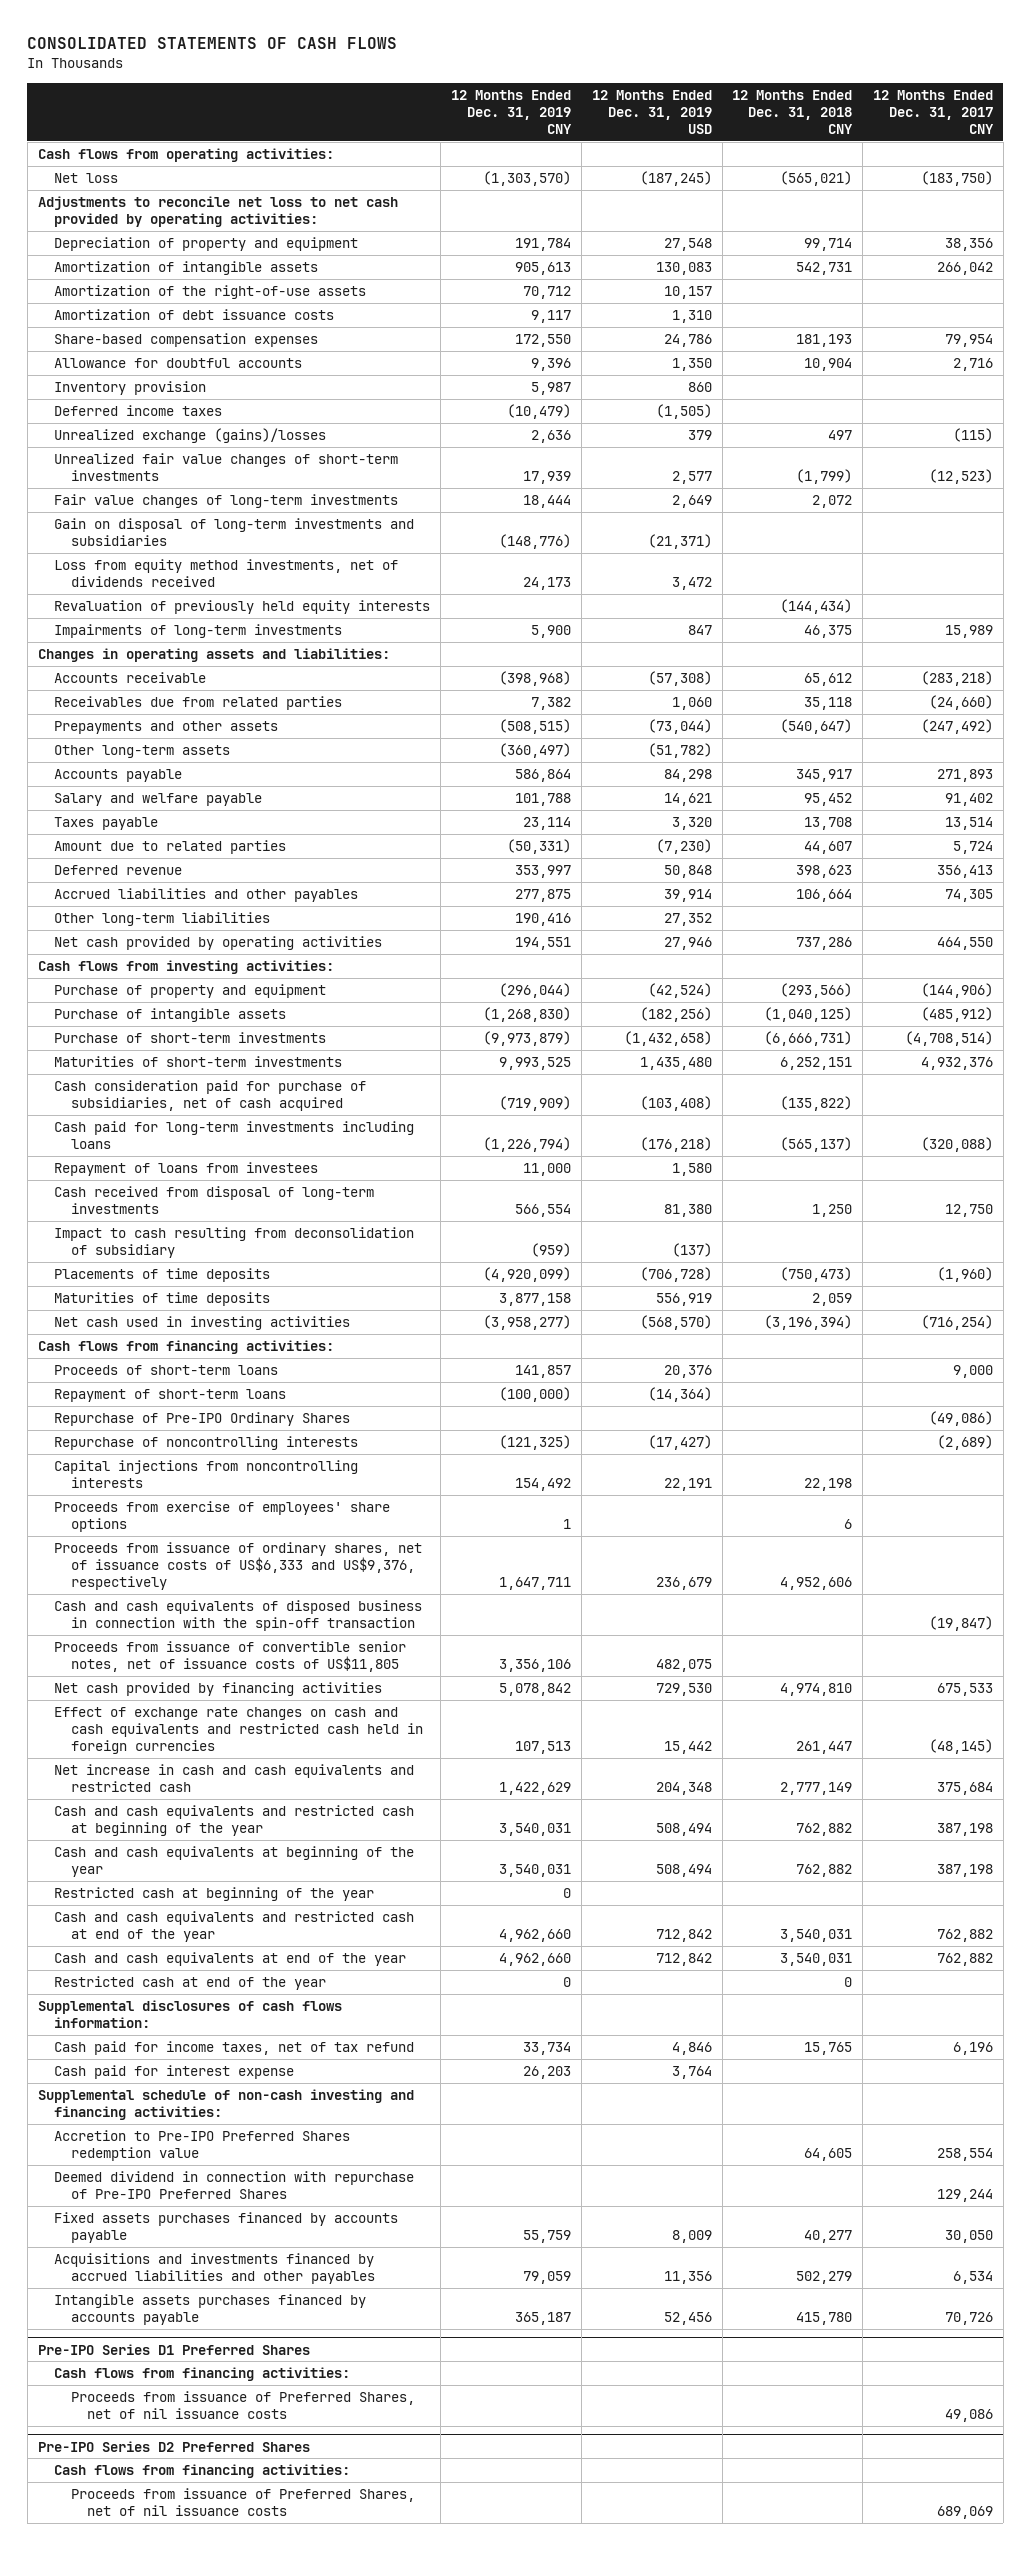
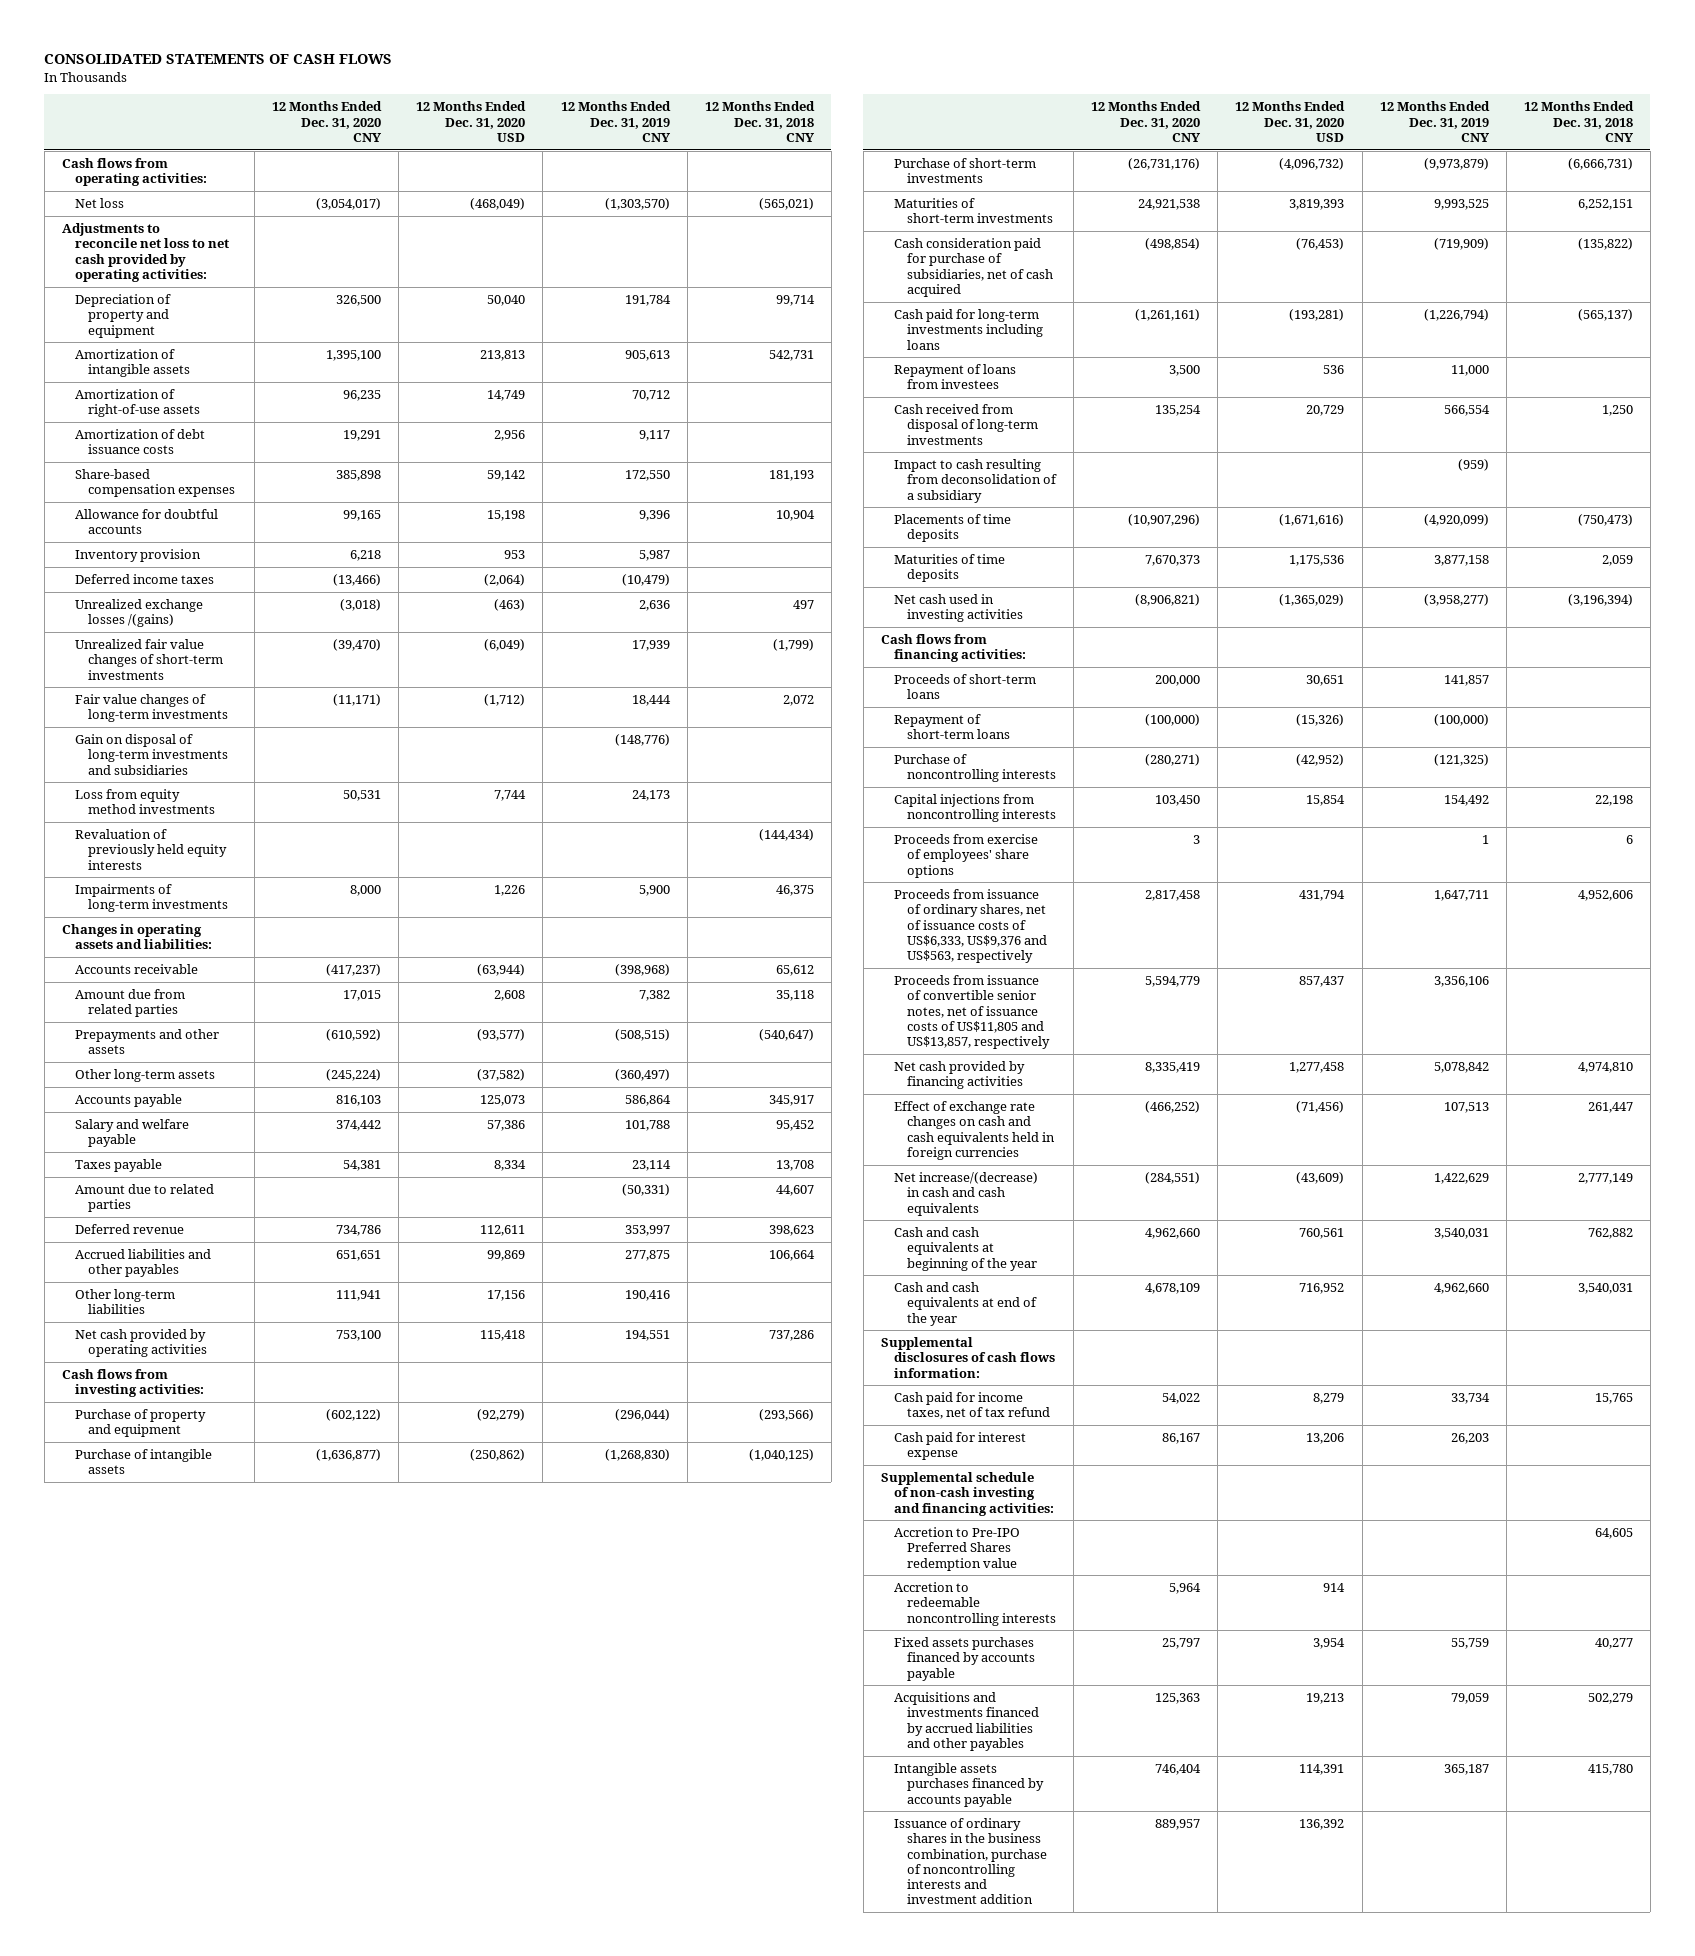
- | 12 Months Ended Dec. 31, 2019 CNY | 12 Months Ended Dec. 31, 2019 USD | 12 Months Ended Dec. 31, 2018 CNY | 12 Months Ended Dec. 31, 2017 CNY
+ | 12 Months Ended Dec. 31, 2020 CNY | 12 Months Ended Dec. 31, 2020 USD | 12 Months Ended Dec. 31, 2019 CNY | 12 Months Ended Dec. 31, 2018 CNY
- Amortization of the right-of-use assets | 70,712 | 10,157 | |
+ Amortization of right-of-use assets | 96,235 | 14,749 | 70,712 |
- Unrealized exchange (gains)/losses | 2,636 | 379 | 497 | (115)
+ Unrealized exchange losses /(gains) | (3,018) | (463) | 2,636 | 497
- Loss from equity method investments, net of dividends received | 24,173 | 3,472 | |
+ Loss from equity method investments | 50,531 | 7,744 | 24,173 |
- Receivables due from related parties | 7,382 | 1,060 | 35,118 | (24,660)
+ Amount due from related parties | 17,015 | 2,608 | 7,382 | 35,118
- Impact to cash resulting from deconsolidation of subsidiary | (959) | (137) | |
+ Impact to cash resulting from deconsolidation of a subsidiary | | | (959) |
- Repurchase of Pre-IPO Ordinary Shares | | | | (49,086)
- Repurchase of noncontrolling interests | (121,325) | (17,427) | | (2,689)
+ Purchase of noncontrolling interests | (280,271) | (42,952) | (121,325) |
- Proceeds from issuance of ordinary shares, net of issuance costs of US$6,333 and US$9,376, respectively | 1,647,711 | 236,679 | 4,952,606 |
- Cash and cash equivalents of disposed business in connection with the spin-off transaction | | | | (19,847)
- Proceeds from issuance of convertible senior notes, net of issuance costs of US$11,805 | 3,356,106 | 482,075 | |
+ Proceeds from issuance of ordinary shares, net of issuance costs of US$6,333, US$9,376 and US$563, respectively | 2,817,458 | 431,794 | 1,647,711 | 4,952,606
+ Proceeds from issuance of convertible senior notes, net of issuance costs of US$11,805 and US$13,857, respectively | 5,594,779 | 857,437 | 3,356,106 |
- Effect of exchange rate changes on cash and cash equivalents and restricted cash held in foreign currencies | 107,513 | 15,442 | 261,447 | (48,145)
- Net increase in cash and cash equivalents and restricted cash | 1,422,629 | 204,348 | 2,777,149 | 375,684
- Cash and cash equivalents and restricted cash at beginning of the year | 3,540,031 | 508,494 | 762,882 | 387,198
+ Effect of exchange rate changes on cash and cash equivalents held in foreign currencies | (466,252) | (71,456) | 107,513 | 261,447
+ Net increase/(decrease) in cash and cash equivalents | (284,551) | (43,609) | 1,422,629 | 2,777,149
- Restricted cash at beginning of the year | 0 | | |
- Cash and cash equivalents and restricted cash at end of the year | 4,962,660 | 712,842 | 3,540,031 | 762,882
- Restricted cash at end of the year | 0 | | 0 |
- Deemed dividend in connection with repurchase of Pre-IPO Preferred Shares | | | | 129,244
+ Accretion to redeemable noncontrolling interests | 5,964 | 914 | |
- Pre-IPO Series D1 Preferred Shares
- Cash flows from financing activities:
- Proceeds from issuance of Preferred Shares, net of nil issuance costs | | | | 49,086
- Pre-IPO Series D2 Preferred Shares
- Cash flows from financing activities:
- Proceeds from issuance of Preferred Shares, net of nil issuance costs | | | | 689,069
+ Issuance of ordinary shares in the business combination, purchase of noncontrolling interests and investment addition | 889,957 | 136,392 | |

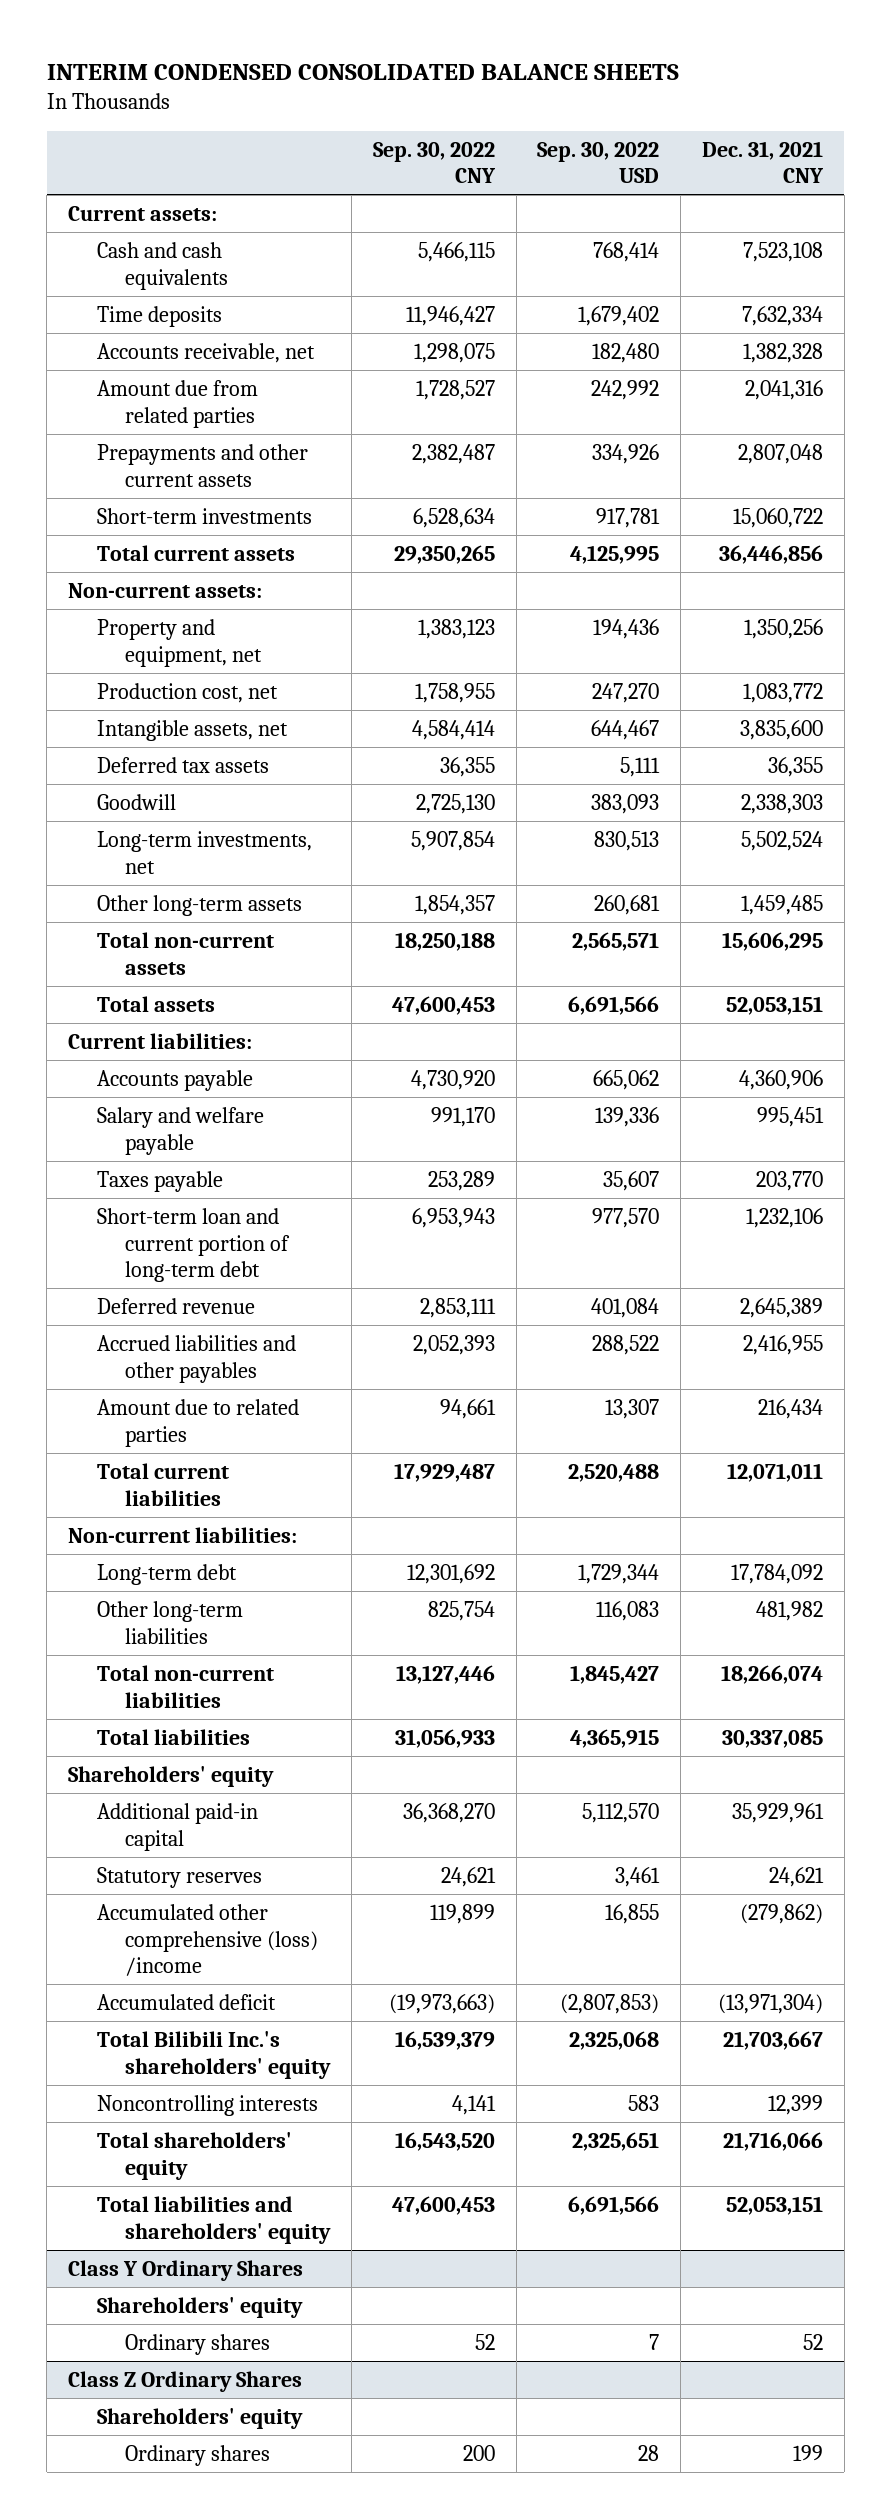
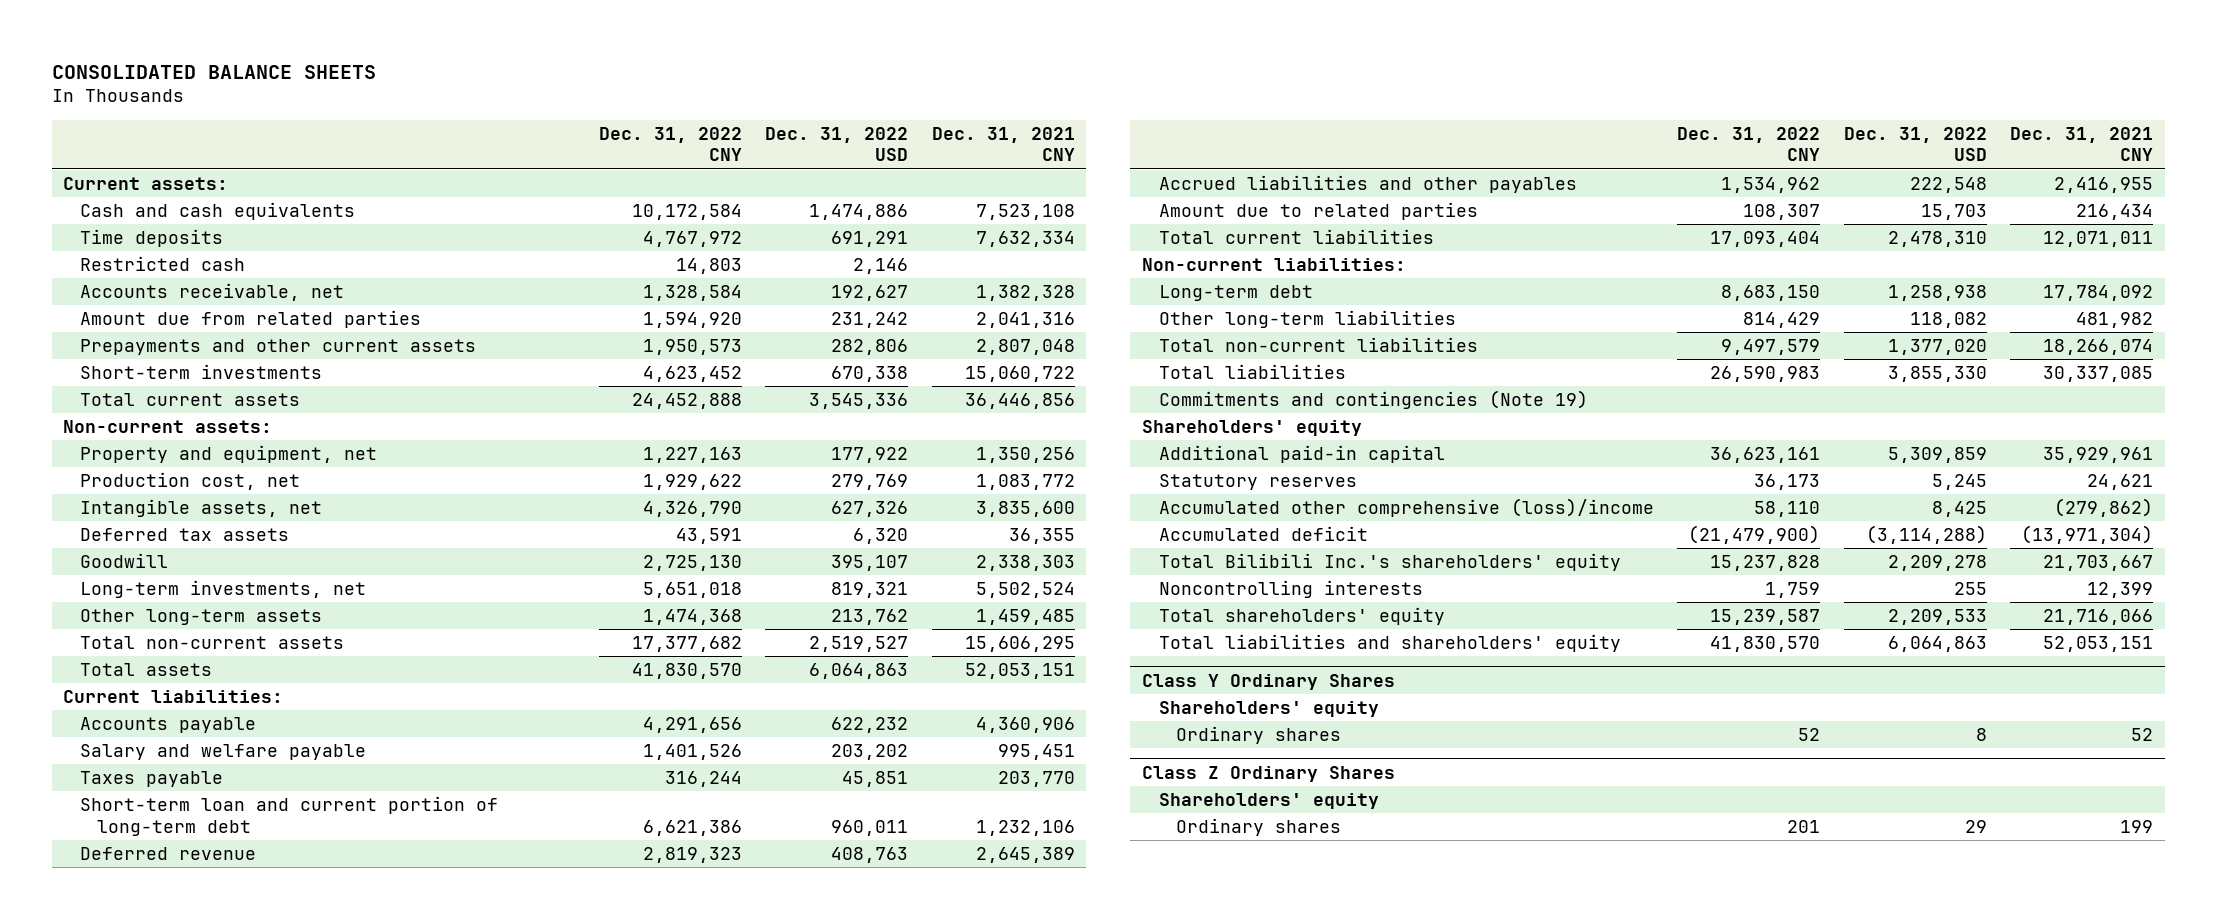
- INTERIM CONDENSED CONSOLIDATED BALANCE SHEETS
+ CONSOLIDATED BALANCE SHEETS
- | Sep. 30, 2022 CNY | Sep. 30, 2022 USD | Dec. 31, 2021 CNY
+ | Dec. 31, 2022 CNY | Dec. 31, 2022 USD | Dec. 31, 2021 CNY
+ Restricted cash | 14,803 | 2,146 |
+ Commitments and contingencies (Note 19)
- Accumulated other comprehensive (loss) /income | 119,899 | 16,855 | (279,862)
+ Accumulated other comprehensive (loss)/income | 58,110 | 8,425 | (279,862)

